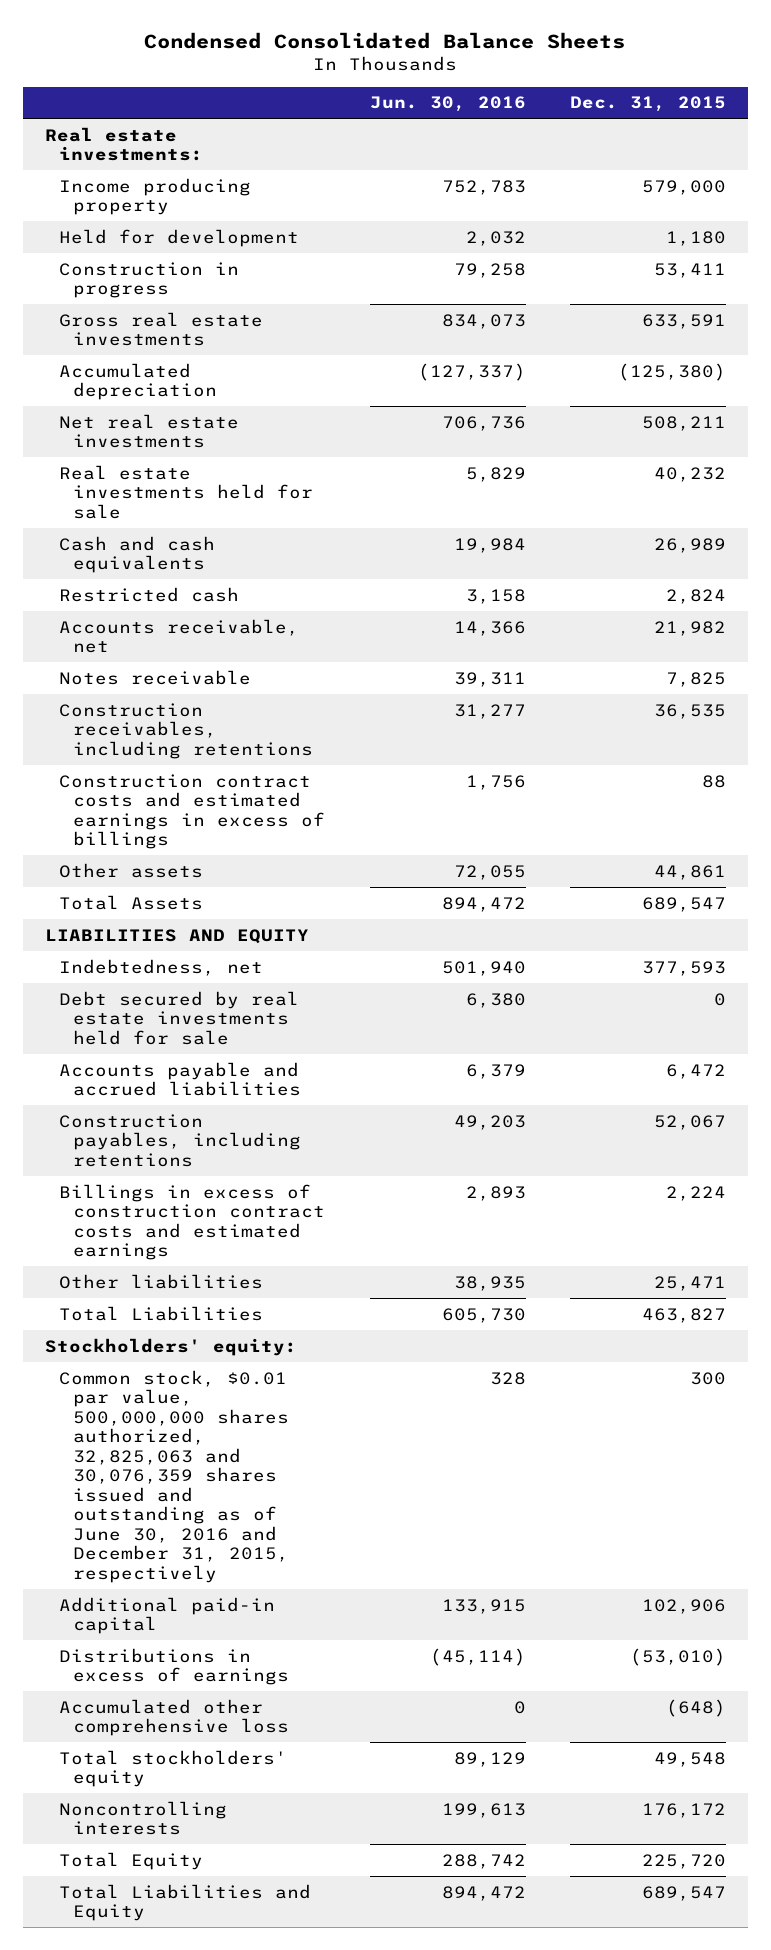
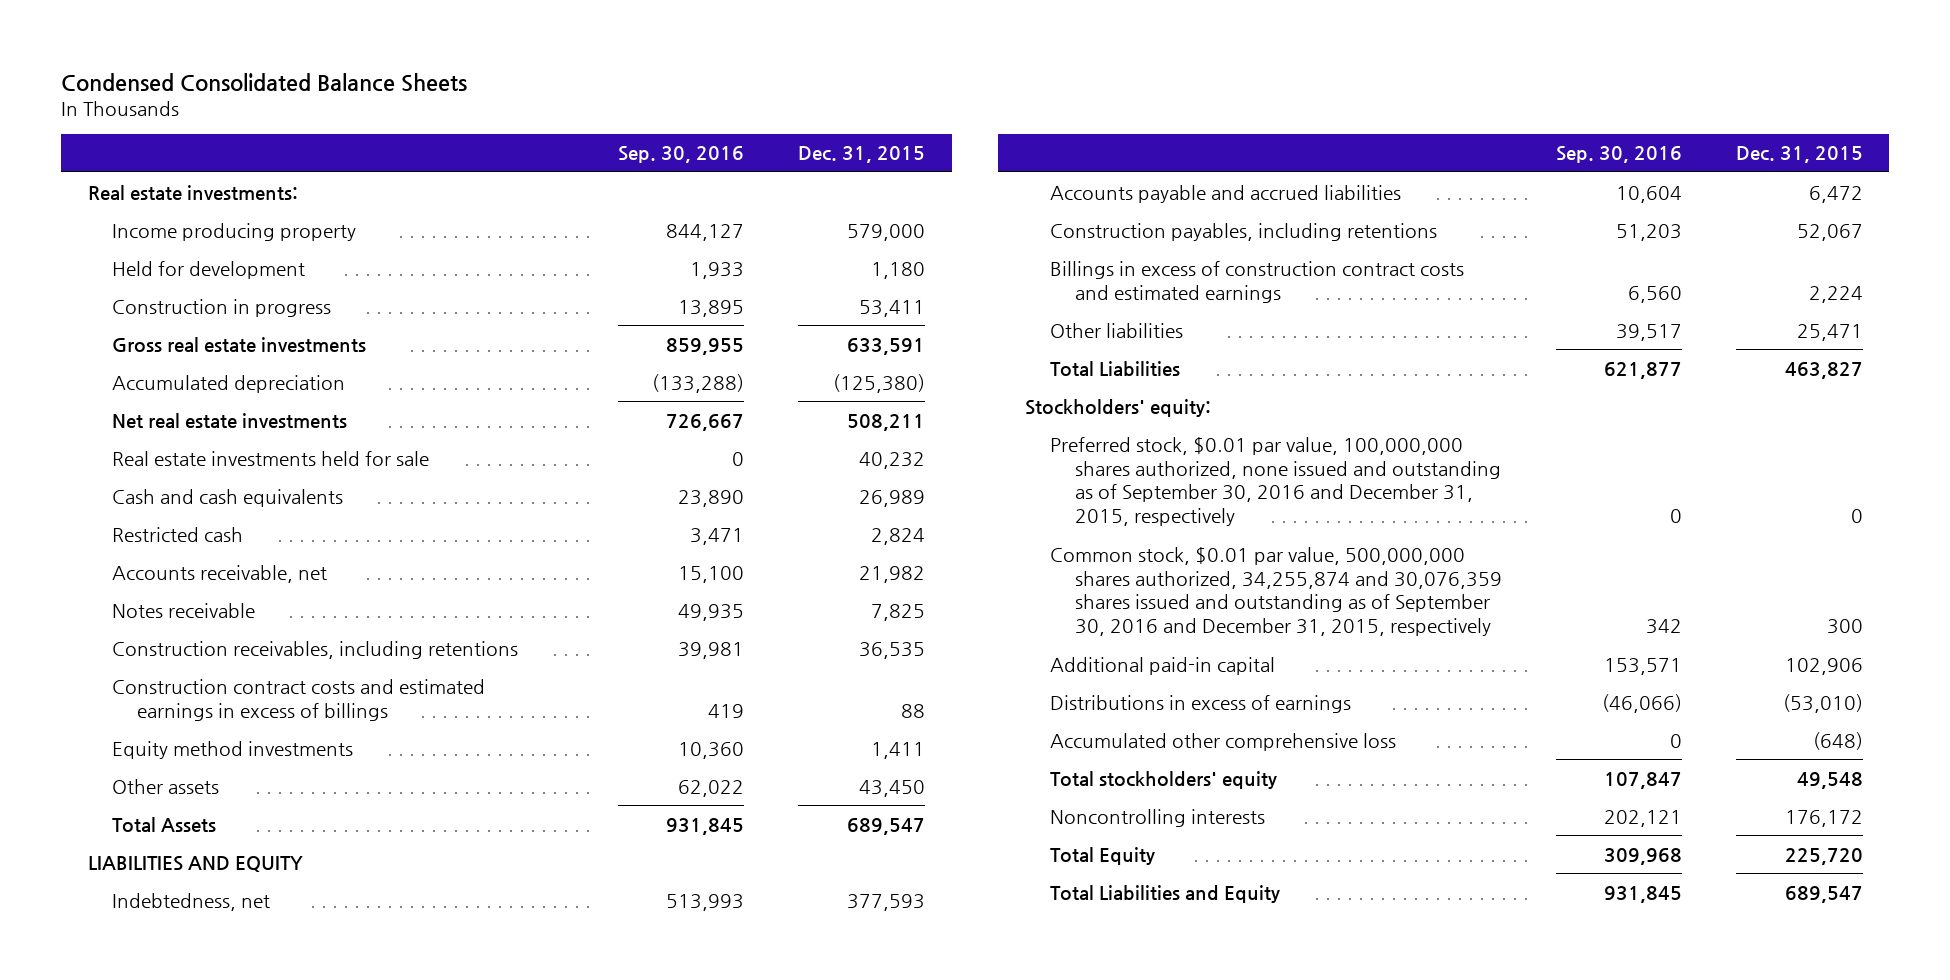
- | Jun. 30, 2016 | Dec. 31, 2015
+ | Sep. 30, 2016 | Dec. 31, 2015
- Other assets | 72,055 | 44,861
+ Equity method investments | 10,360 | 1,411
+ Other assets | 62,022 | 43,450
- Debt secured by real estate investments held for sale | 6,380 | 0
- Common stock, $0.01 par value, 500,000,000 shares authorized, 32,825,063 and 30,076,359 shares issued and outstanding as of June 30, 2016 and December 31, 2015, respectively | 328 | 300
+ Preferred stock, $0.01 par value, 100,000,000 shares authorized, none issued and outstanding as of September 30, 2016 and December 31, 2015, respectively | 0 | 0
+ Common stock, $0.01 par value, 500,000,000 shares authorized, 34,255,874 and 30,076,359 shares issued and outstanding as of September 30, 2016 and December 31, 2015, respectively | 342 | 300

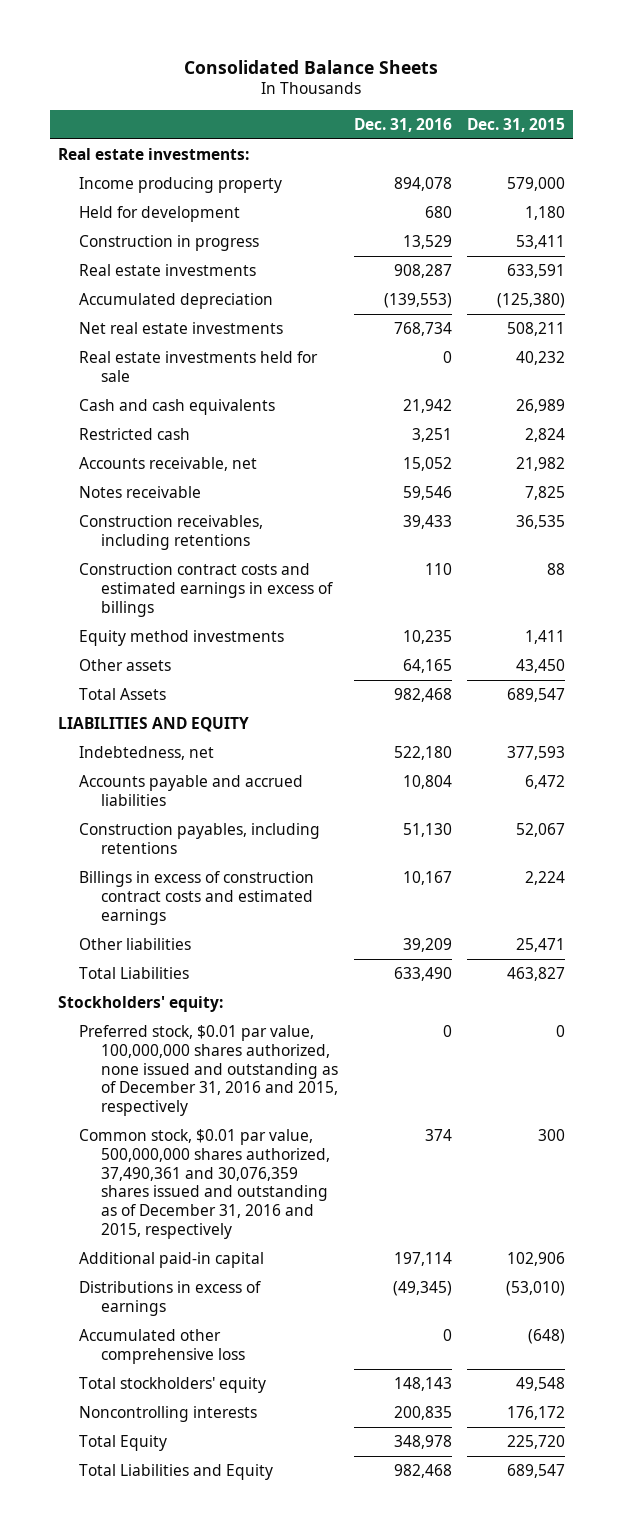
- Condensed Consolidated Balance Sheets
+ Consolidated Balance Sheets
- | Sep. 30, 2016 | Dec. 31, 2015
+ | Dec. 31, 2016 | Dec. 31, 2015
- Gross real estate investments | 859,955 | 633,591
+ Real estate investments | 908,287 | 633,591
- Preferred stock, $0.01 par value, 100,000,000 shares authorized, none issued and outstanding as of September 30, 2016 and December 31, 2015, respectively | 0 | 0
- Common stock, $0.01 par value, 500,000,000 shares authorized, 34,255,874 and 30,076,359 shares issued and outstanding as of September 30, 2016 and December 31, 2015, respectively | 342 | 300
+ Preferred stock, $0.01 par value, 100,000,000 shares authorized, none issued and outstanding as of December 31, 2016 and 2015, respectively | 0 | 0
+ Common stock, $0.01 par value, 500,000,000 shares authorized, 37,490,361 and 30,076,359 shares issued and outstanding as of December 31, 2016 and 2015, respectively | 374 | 300

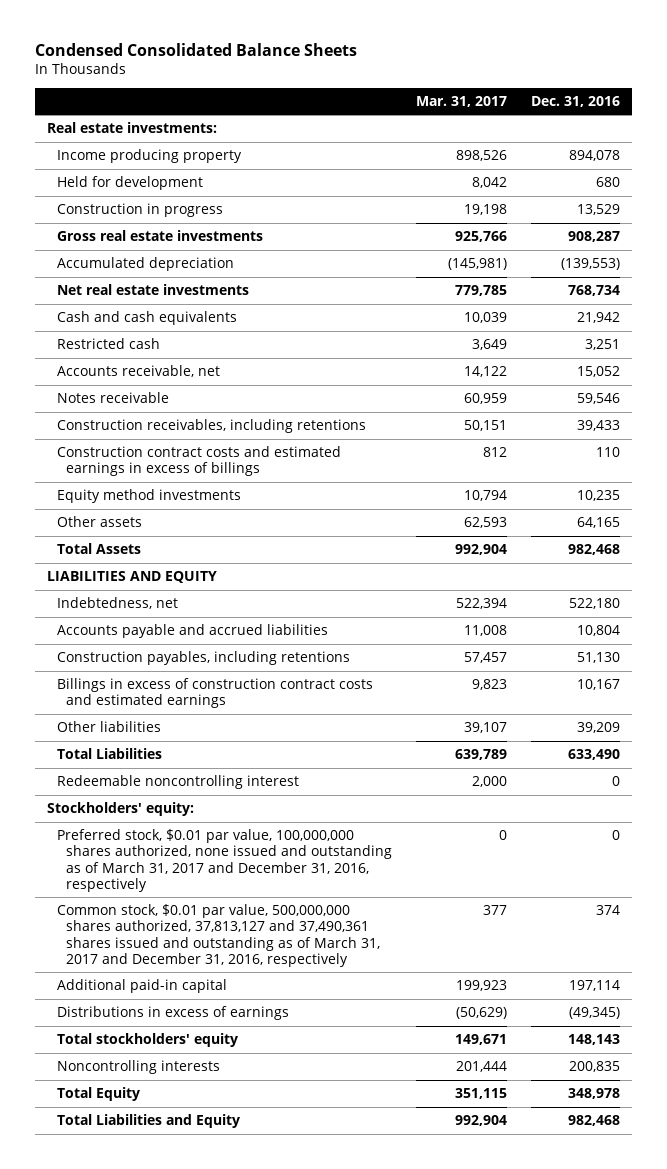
- Consolidated Balance Sheets
+ Condensed Consolidated Balance Sheets
- | Dec. 31, 2016 | Dec. 31, 2015
+ | Mar. 31, 2017 | Dec. 31, 2016
- Real estate investments | 908,287 | 633,591
+ Gross real estate investments | 925,766 | 908,287
- Real estate investments held for sale | 0 | 40,232
+ Redeemable noncontrolling interest | 2,000 | 0
- Preferred stock, $0.01 par value, 100,000,000 shares authorized, none issued and outstanding as of December 31, 2016 and 2015, respectively | 0 | 0
- Common stock, $0.01 par value, 500,000,000 shares authorized, 37,490,361 and 30,076,359 shares issued and outstanding as of December 31, 2016 and 2015, respectively | 374 | 300
+ Preferred stock, $0.01 par value, 100,000,000 shares authorized, none issued and outstanding as of March 31, 2017 and December 31, 2016, respectively | 0 | 0
+ Common stock, $0.01 par value, 500,000,000 shares authorized, 37,813,127 and 37,490,361 shares issued and outstanding as of March 31, 2017 and December 31, 2016, respectively | 377 | 374
- Accumulated other comprehensive loss | 0 | (648)

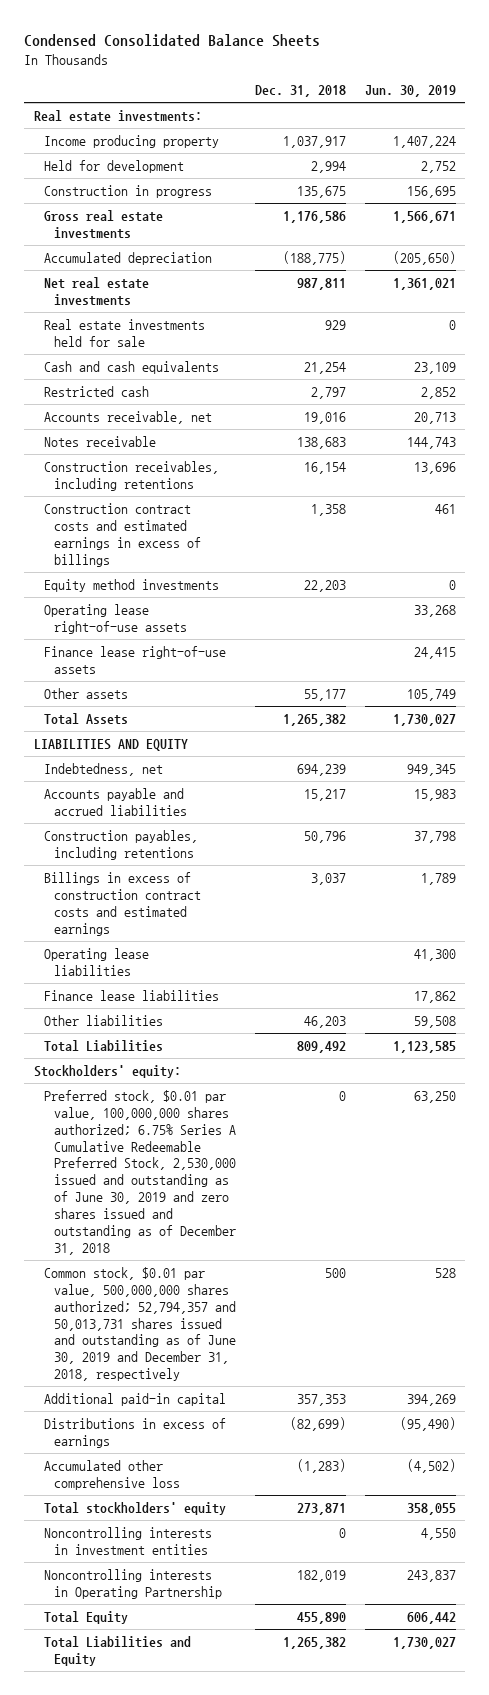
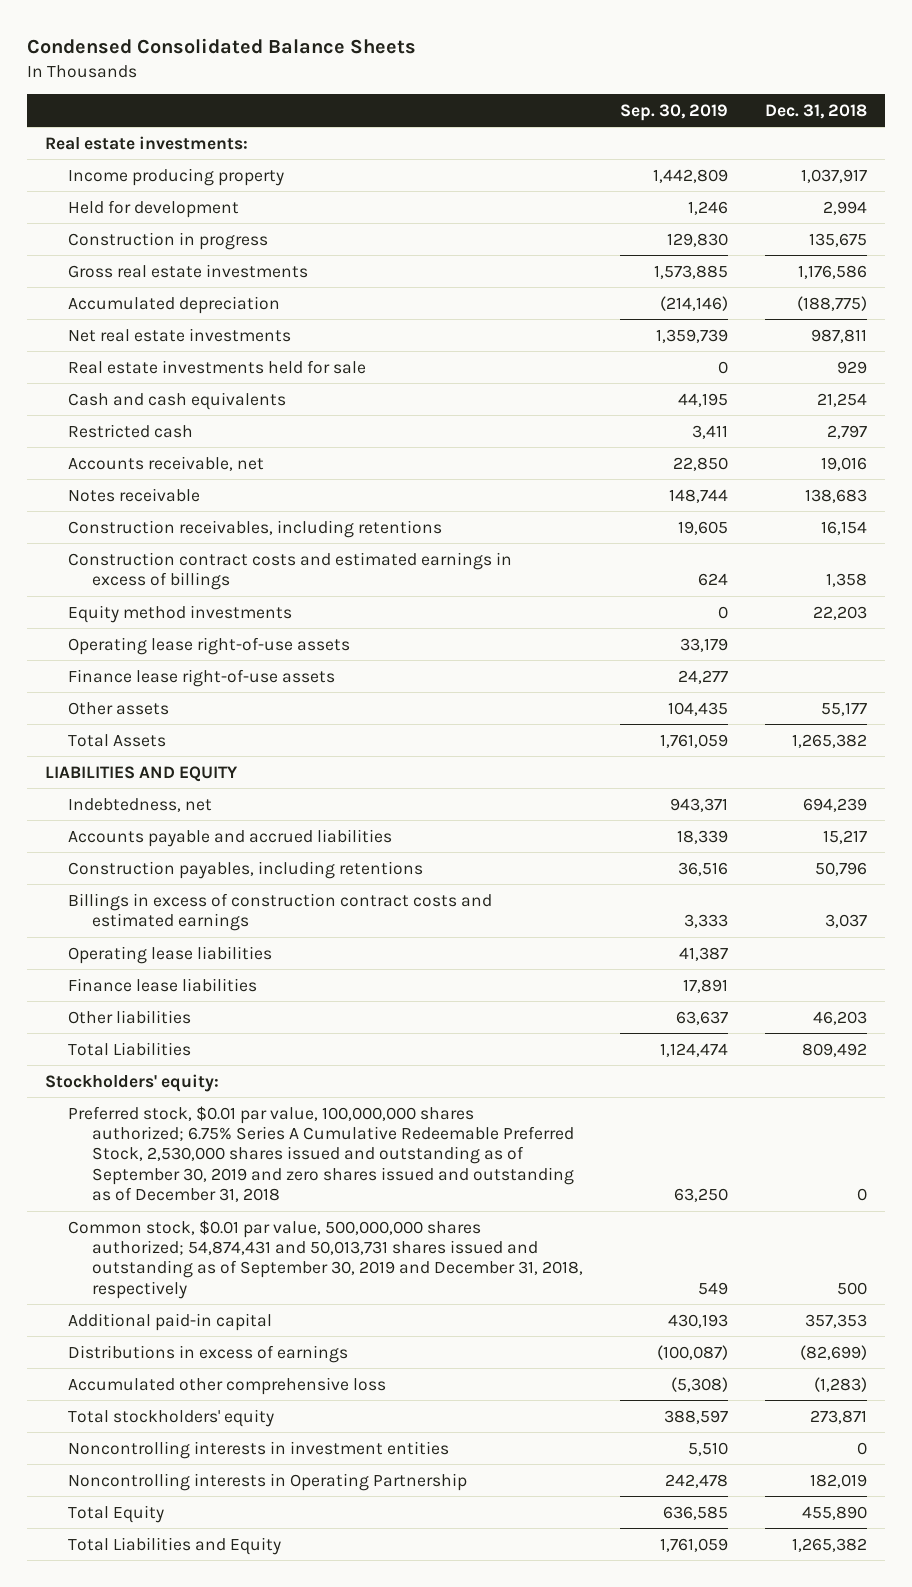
- | Dec. 31, 2018 | Jun. 30, 2019
+ | Sep. 30, 2019 | Dec. 31, 2018
- Preferred stock, $0.01 par value, 100,000,000 shares authorized; 6.75% Series A Cumulative Redeemable Preferred Stock, 2,530,000 issued and outstanding as of June 30, 2019 and zero shares issued and outstanding as of December 31, 2018 | 0 | 63,250
- Common stock, $0.01 par value, 500,000,000 shares authorized; 52,794,357 and 50,013,731 shares issued and outstanding as of June 30, 2019 and December 31, 2018, respectively | 500 | 528
+ Preferred stock, $0.01 par value, 100,000,000 shares authorized; 6.75% Series A Cumulative Redeemable Preferred Stock, 2,530,000 shares issued and outstanding as of September 30, 2019 and zero shares issued and outstanding as of December 31, 2018 | 63,250 | 0
+ Common stock, $0.01 par value, 500,000,000 shares authorized; 54,874,431 and 50,013,731 shares issued and outstanding as of September 30, 2019 and December 31, 2018, respectively | 549 | 500

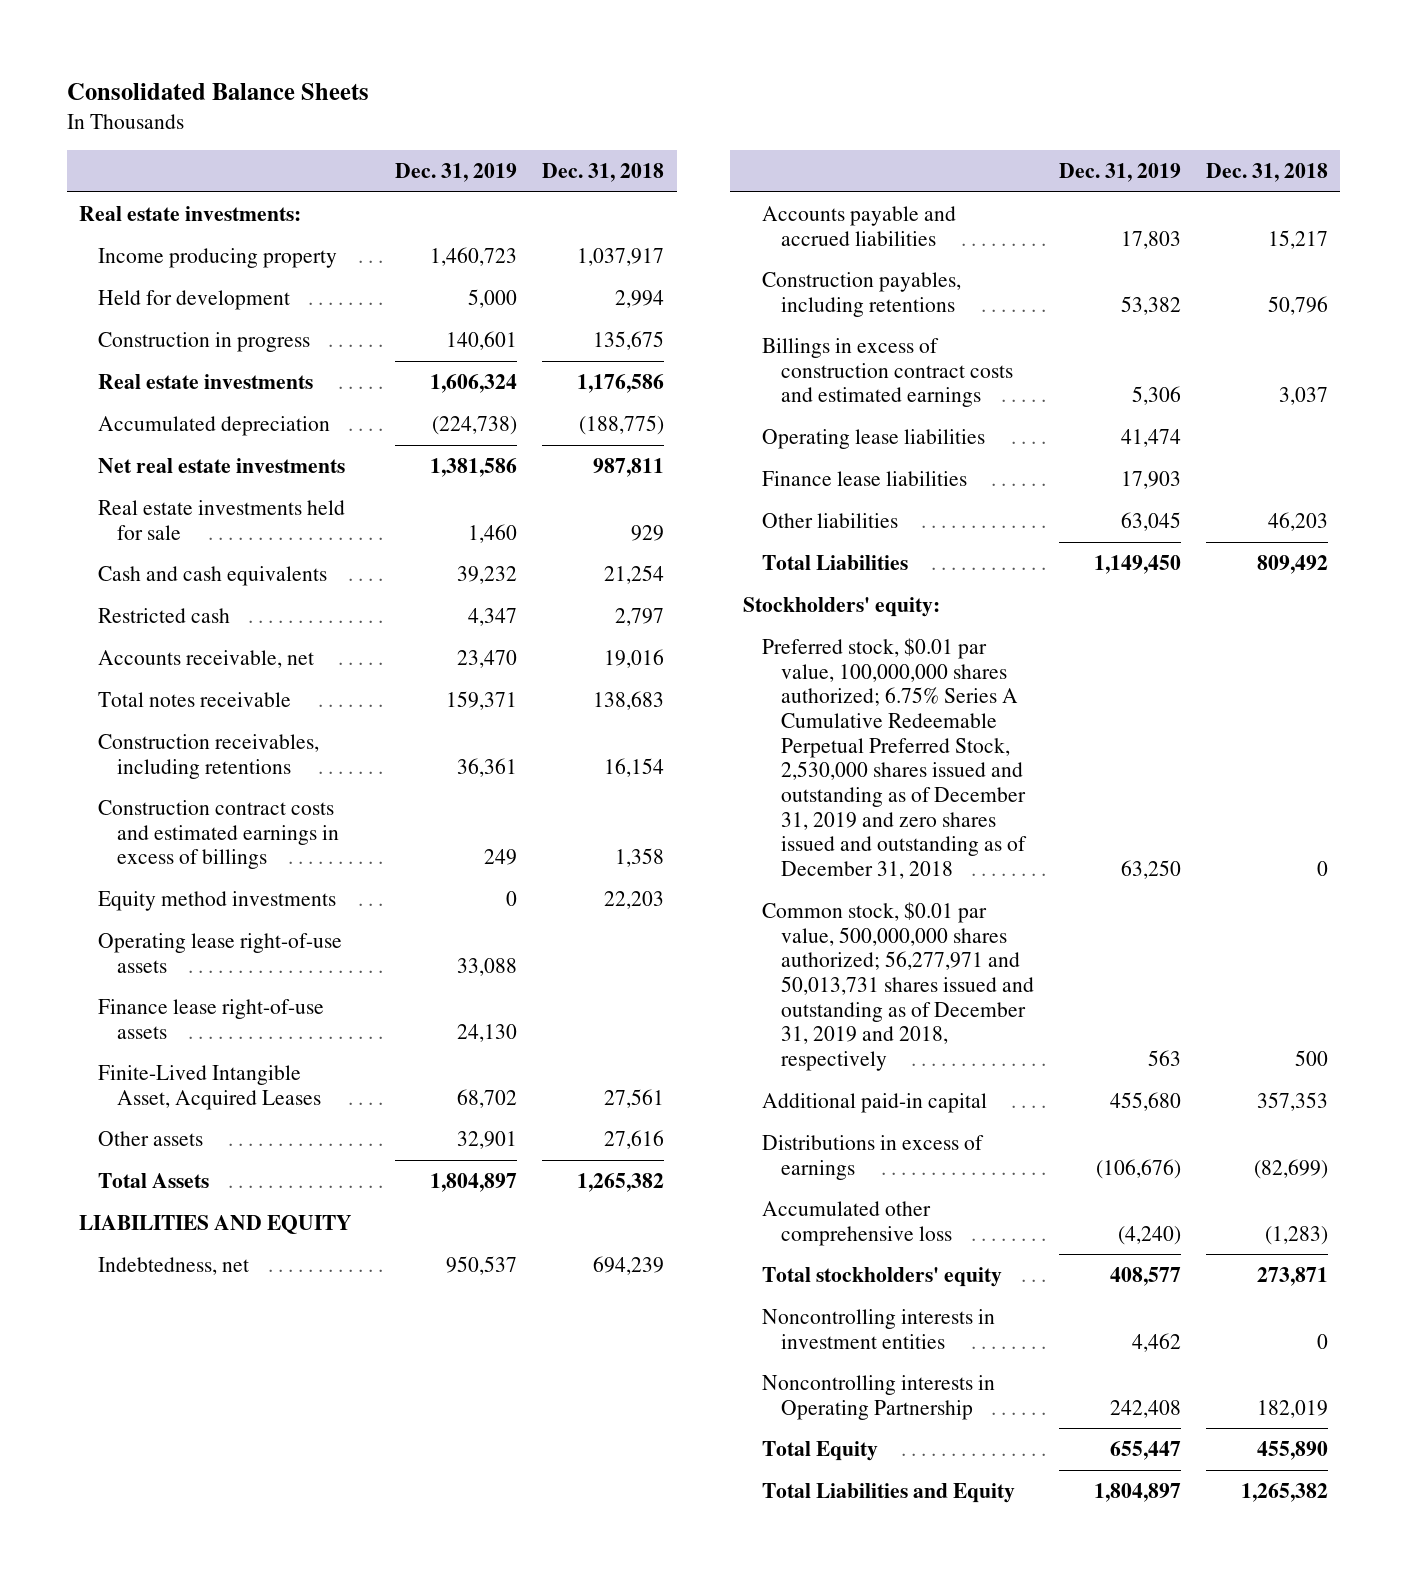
- Condensed Consolidated Balance Sheets
+ Consolidated Balance Sheets
- | Sep. 30, 2019 | Dec. 31, 2018
+ | Dec. 31, 2019 | Dec. 31, 2018
- Gross real estate investments | 1,573,885 | 1,176,586
+ Real estate investments | 1,606,324 | 1,176,586
- Notes receivable | 148,744 | 138,683
+ Total notes receivable | 159,371 | 138,683
- Other assets | 104,435 | 55,177
+ Finite-Lived Intangible Asset, Acquired Leases | 68,702 | 27,561
+ Other assets | 32,901 | 27,616
- Preferred stock, $0.01 par value, 100,000,000 shares authorized; 6.75% Series A Cumulative Redeemable Preferred Stock, 2,530,000 shares issued and outstanding as of September 30, 2019 and zero shares issued and outstanding as of December 31, 2018 | 63,250 | 0
- Common stock, $0.01 par value, 500,000,000 shares authorized; 54,874,431 and 50,013,731 shares issued and outstanding as of September 30, 2019 and December 31, 2018, respectively | 549 | 500
+ Preferred stock, $0.01 par value, 100,000,000 shares authorized; 6.75% Series A Cumulative Redeemable Perpetual Preferred Stock, 2,530,000 shares issued and outstanding as of December 31, 2019 and zero shares issued and outstanding as of December 31, 2018 | 63,250 | 0
+ Common stock, $0.01 par value, 500,000,000 shares authorized; 56,277,971 and 50,013,731 shares issued and outstanding as of December 31, 2019 and 2018, respectively | 563 | 500

